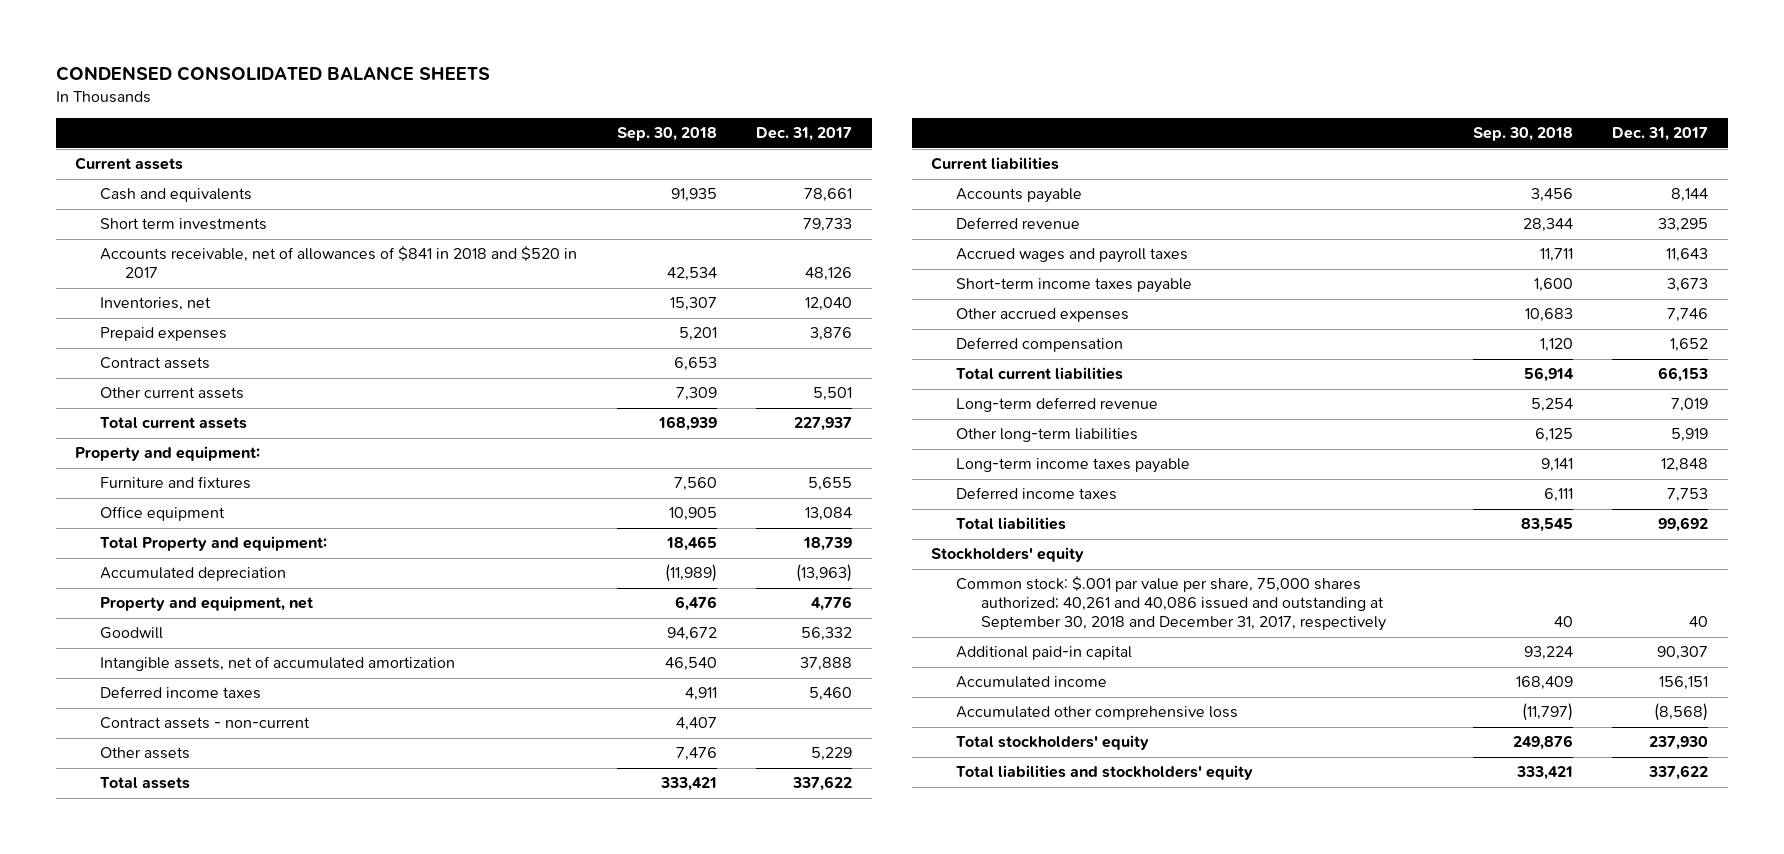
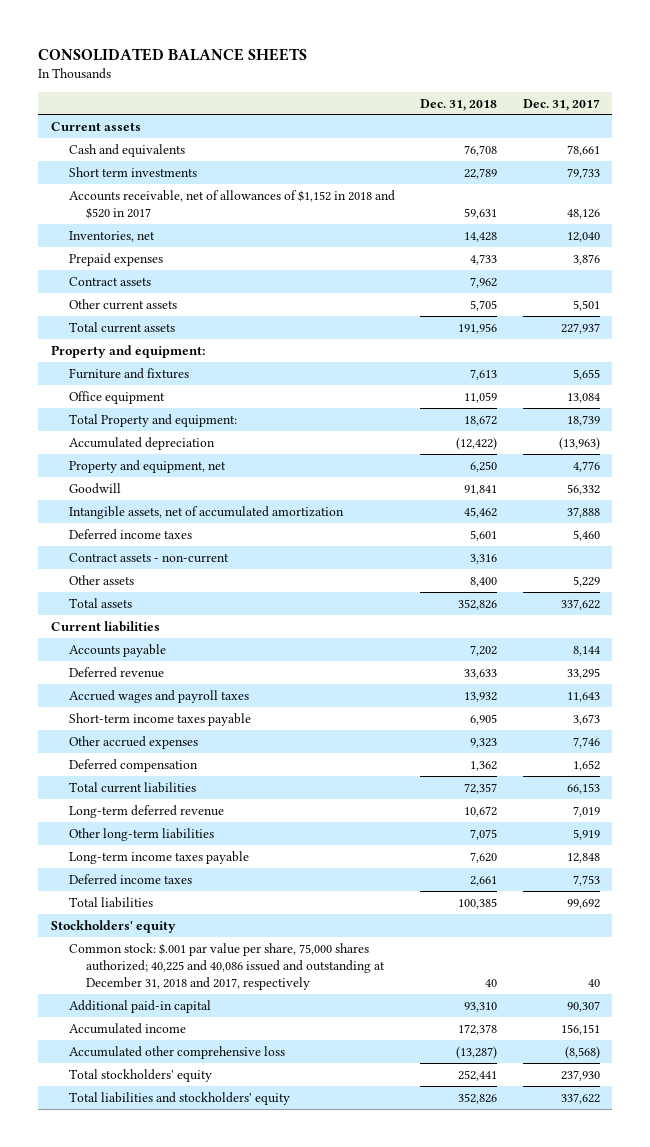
- CONDENSED CONSOLIDATED BALANCE SHEETS
+ CONSOLIDATED BALANCE SHEETS
- | Sep. 30, 2018 | Dec. 31, 2017
+ | Dec. 31, 2018 | Dec. 31, 2017
- Accounts receivable, net of allowances of $841 in 2018 and $520 in 2017 | 42,534 | 48,126
+ Accounts receivable, net of allowances of $1,152 in 2018 and $520 in 2017 | 59,631 | 48,126
- Common stock: $.001 par value per share, 75,000 shares authorized; 40,261 and 40,086 issued and outstanding at September 30, 2018 and December 31, 2017, respectively | 40 | 40
+ Common stock: $.001 par value per share, 75,000 shares authorized; 40,225 and 40,086 issued and outstanding at December 31, 2018 and 2017, respectively | 40 | 40

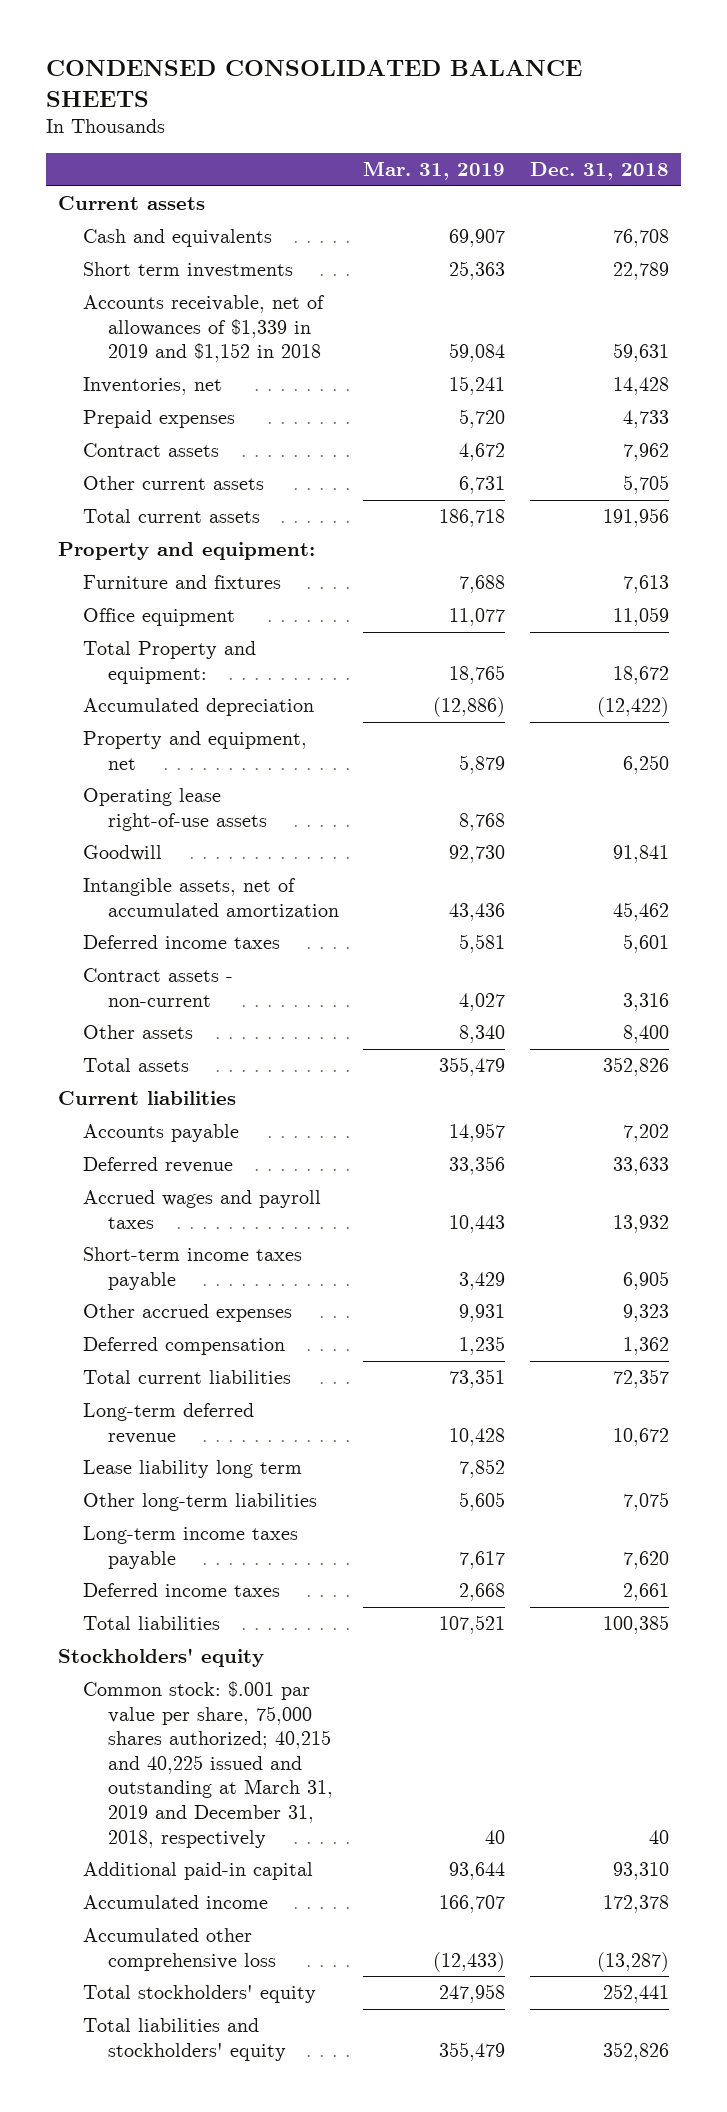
- CONSOLIDATED BALANCE SHEETS
+ CONDENSED CONSOLIDATED BALANCE SHEETS
- | Dec. 31, 2018 | Dec. 31, 2017
+ | Mar. 31, 2019 | Dec. 31, 2018
- Accounts receivable, net of allowances of $1,152 in 2018 and $520 in 2017 | 59,631 | 48,126
+ Accounts receivable, net of allowances of $1,339 in 2019 and $1,152 in 2018 | 59,084 | 59,631
+ Operating lease right-of-use assets | 8,768 |
+ Lease liability long term | 7,852 |
- Common stock: $.001 par value per share, 75,000 shares authorized; 40,225 and 40,086 issued and outstanding at December 31, 2018 and 2017, respectively | 40 | 40
+ Common stock: $.001 par value per share, 75,000 shares authorized; 40,215 and 40,225 issued and outstanding at March 31, 2019 and December 31, 2018, respectively | 40 | 40

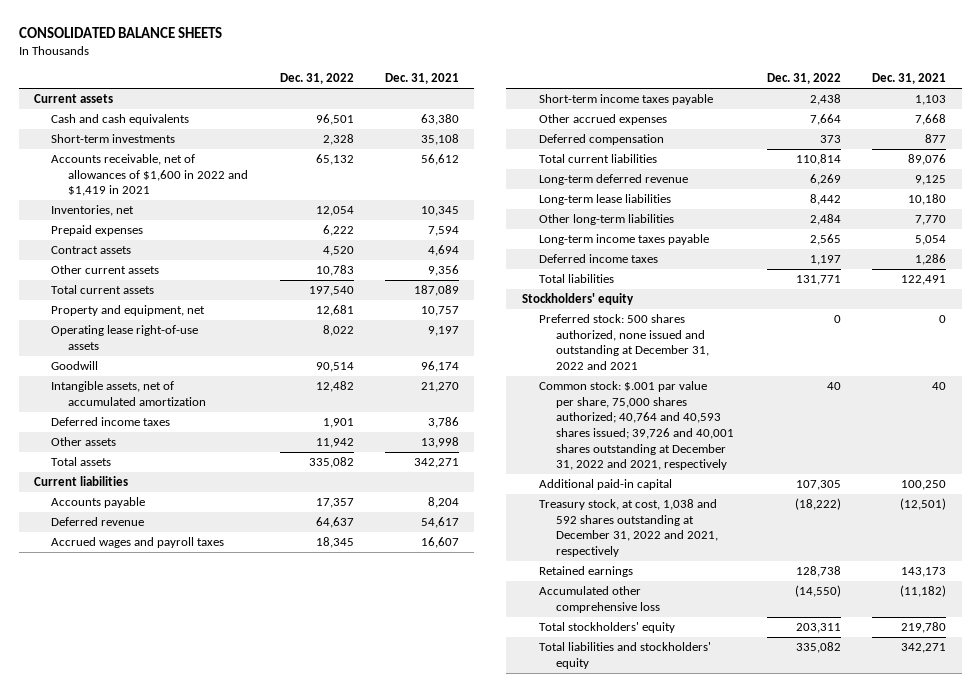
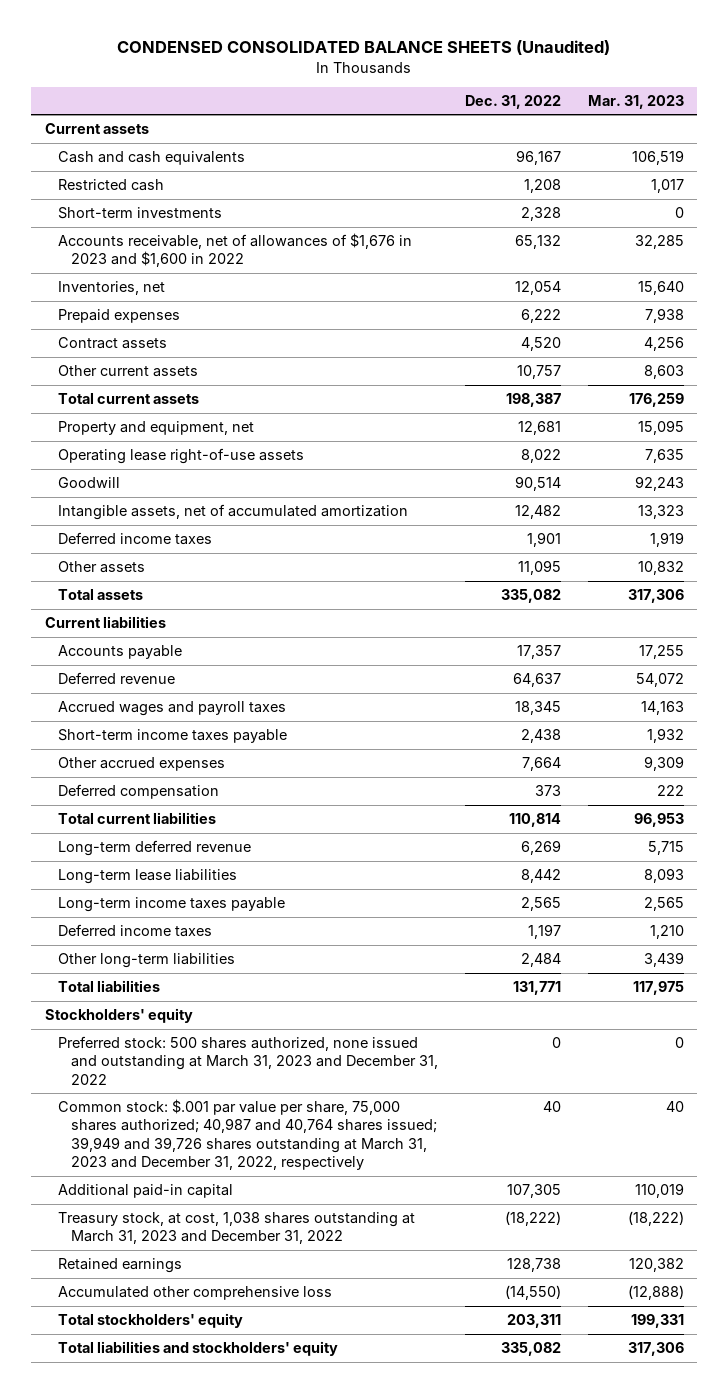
- CONSOLIDATED BALANCE SHEETS
+ CONDENSED CONSOLIDATED BALANCE SHEETS (Unaudited)
- | Dec. 31, 2022 | Dec. 31, 2021
+ | Dec. 31, 2022 | Mar. 31, 2023
- Cash and cash equivalents | 96,501 | 63,380
+ Cash and cash equivalents | 96,167 | 106,519
+ Restricted cash | 1,208 | 1,017
- Accounts receivable, net of allowances of $1,600 in 2022 and $1,419 in 2021 | 65,132 | 56,612
+ Accounts receivable, net of allowances of $1,676 in 2023 and $1,600 in 2022 | 65,132 | 32,285
- Other current assets | 10,783 | 9,356
- Total current assets | 197,540 | 187,089
+ Other current assets | 10,757 | 8,603
+ Total current assets | 198,387 | 176,259
- Other assets | 11,942 | 13,998
+ Other assets | 11,095 | 10,832
moved down: Other long-term liabilities | 2,484 | 3,439
- Preferred stock: 500 shares authorized, none issued and outstanding at December 31, 2022 and 2021 | 0 | 0
- Common stock: $.001 par value per share, 75,000 shares authorized; 40,764 and 40,593 shares issued; 39,726 and 40,001 shares outstanding at December 31, 2022 and 2021, respectively | 40 | 40
+ Preferred stock: 500 shares authorized, none issued and outstanding at March 31, 2023 and December 31, 2022 | 0 | 0
+ Common stock: $.001 par value per share, 75,000 shares authorized; 40,987 and 40,764 shares issued; 39,949 and 39,726 shares outstanding at March 31, 2023 and December 31, 2022, respectively | 40 | 40
- Treasury stock, at cost, 1,038 and 592 shares outstanding at December 31, 2022 and 2021, respectively | (18,222) | (12,501)
+ Treasury stock, at cost, 1,038 shares outstanding at March 31, 2023 and December 31, 2022 | (18,222) | (18,222)

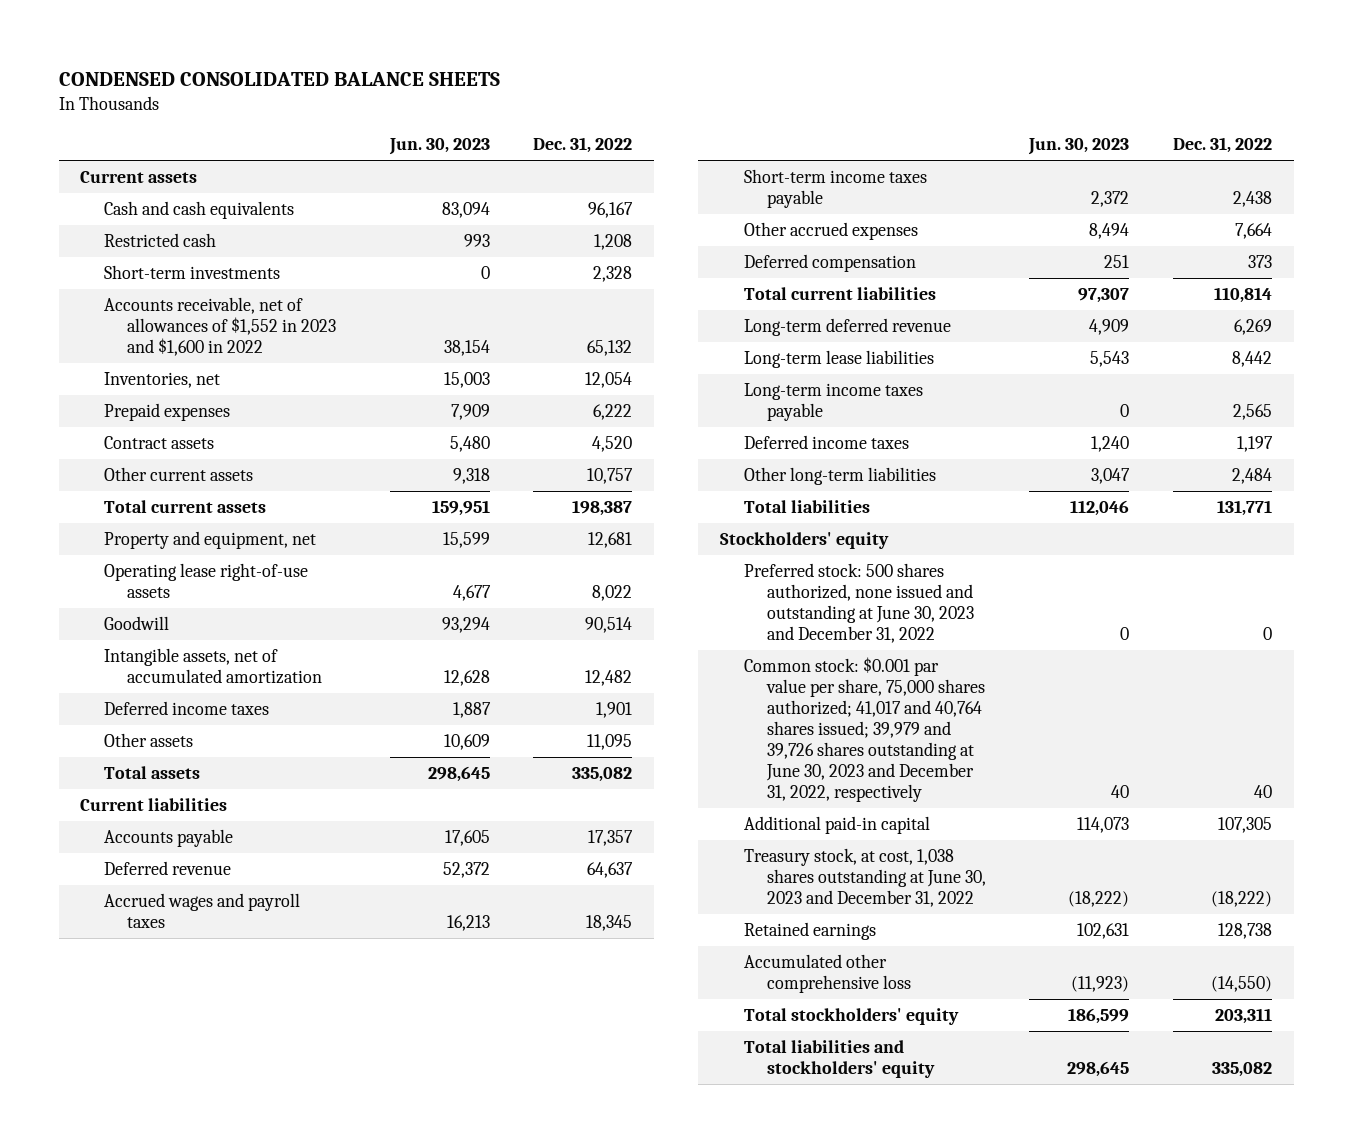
- CONDENSED CONSOLIDATED BALANCE SHEETS (Unaudited)
+ CONDENSED CONSOLIDATED BALANCE SHEETS
- | Dec. 31, 2022 | Mar. 31, 2023
+ | Jun. 30, 2023 | Dec. 31, 2022
- Accounts receivable, net of allowances of $1,676 in 2023 and $1,600 in 2022 | 65,132 | 32,285
+ Accounts receivable, net of allowances of $1,552 in 2023 and $1,600 in 2022 | 38,154 | 65,132
- Preferred stock: 500 shares authorized, none issued and outstanding at March 31, 2023 and December 31, 2022 | 0 | 0
- Common stock: $.001 par value per share, 75,000 shares authorized; 40,987 and 40,764 shares issued; 39,949 and 39,726 shares outstanding at March 31, 2023 and December 31, 2022, respectively | 40 | 40
+ Preferred stock: 500 shares authorized, none issued and outstanding at June 30, 2023 and December 31, 2022 | 0 | 0
+ Common stock: $0.001 par value per share, 75,000 shares authorized; 41,017 and 40,764 shares issued; 39,979 and 39,726 shares outstanding at June 30, 2023 and December 31, 2022, respectively | 40 | 40
- Treasury stock, at cost, 1,038 shares outstanding at March 31, 2023 and December 31, 2022 | (18,222) | (18,222)
+ Treasury stock, at cost, 1,038 shares outstanding at June 30, 2023 and December 31, 2022 | (18,222) | (18,222)

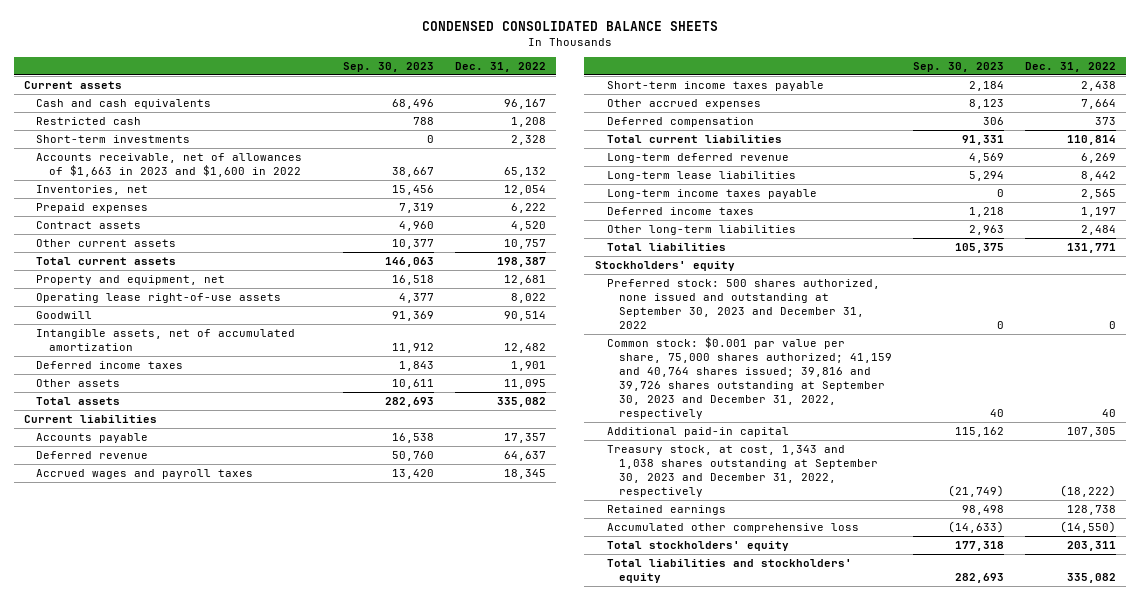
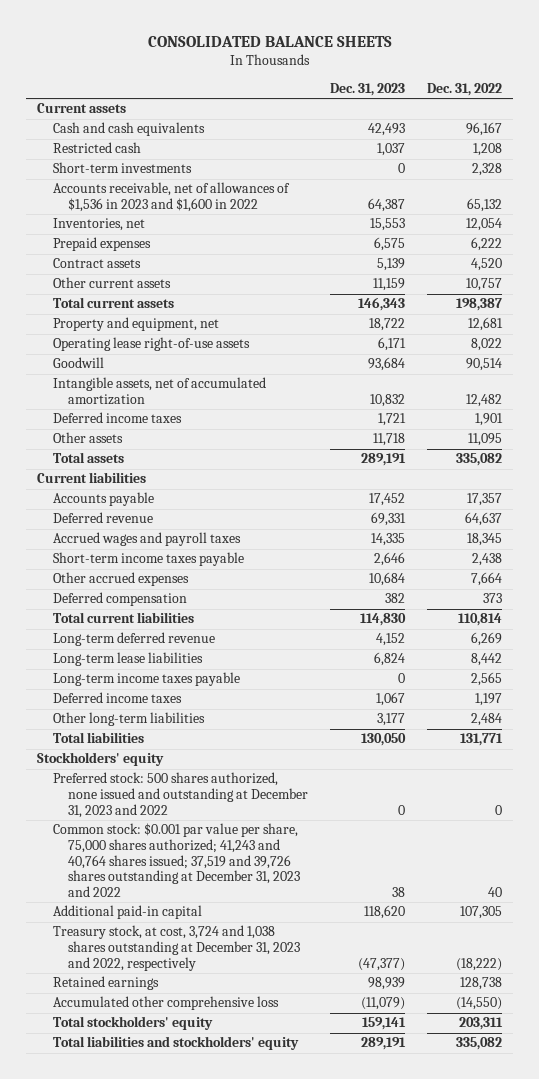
- CONDENSED CONSOLIDATED BALANCE SHEETS
+ CONSOLIDATED BALANCE SHEETS
- | Sep. 30, 2023 | Dec. 31, 2022
+ | Dec. 31, 2023 | Dec. 31, 2022
- Accounts receivable, net of allowances of $1,663 in 2023 and $1,600 in 2022 | 38,667 | 65,132
+ Accounts receivable, net of allowances of $1,536 in 2023 and $1,600 in 2022 | 64,387 | 65,132
- Preferred stock: 500 shares authorized, none issued and outstanding at September 30, 2023 and December 31, 2022 | 0 | 0
- Common stock: $0.001 par value per share, 75,000 shares authorized; 41,159 and 40,764 shares issued; 39,816 and 39,726 shares outstanding at September 30, 2023 and December 31, 2022, respectively | 40 | 40
+ Preferred stock: 500 shares authorized, none issued and outstanding at December 31, 2023 and 2022 | 0 | 0
+ Common stock: $0.001 par value per share, 75,000 shares authorized; 41,243 and 40,764 shares issued; 37,519 and 39,726 shares outstanding at December 31, 2023 and 2022 | 38 | 40
- Treasury stock, at cost, 1,343 and 1,038 shares outstanding at September 30, 2023 and December 31, 2022, respectively | (21,749) | (18,222)
+ Treasury stock, at cost, 3,724 and 1,038 shares outstanding at December 31, 2023 and 2022, respectively | (47,377) | (18,222)

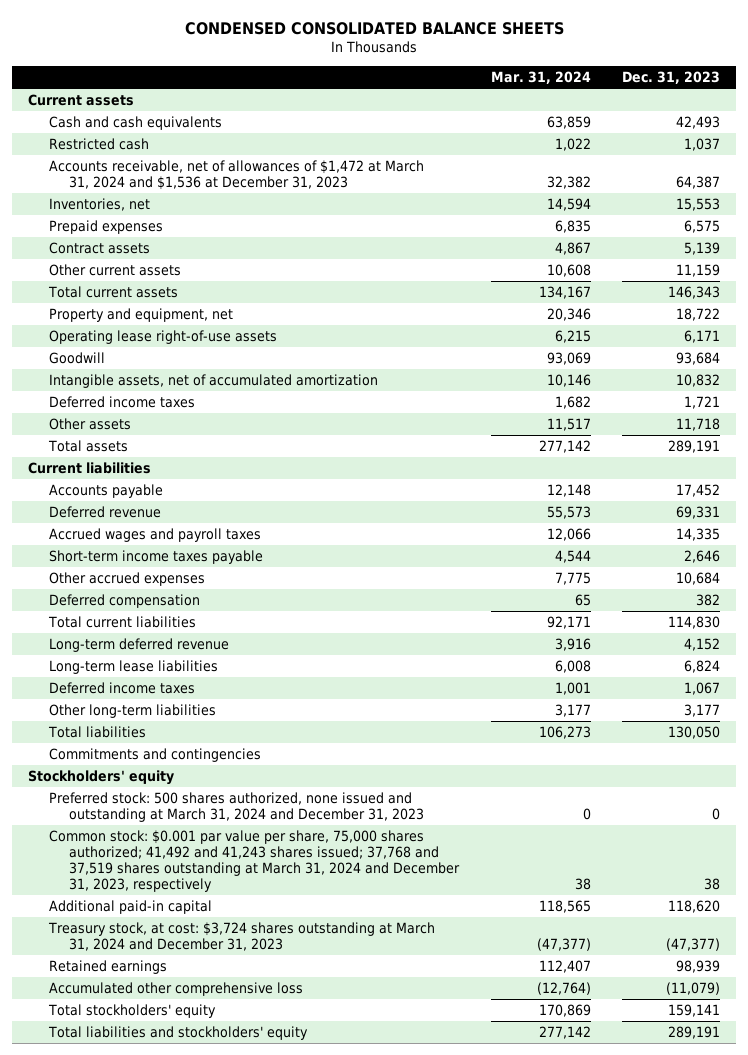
- CONSOLIDATED BALANCE SHEETS
+ CONDENSED CONSOLIDATED BALANCE SHEETS
- | Dec. 31, 2023 | Dec. 31, 2022
+ | Mar. 31, 2024 | Dec. 31, 2023
- Short-term investments | 0 | 2,328
- Accounts receivable, net of allowances of $1,536 in 2023 and $1,600 in 2022 | 64,387 | 65,132
+ Accounts receivable, net of allowances of $1,472 at March 31, 2024 and $1,536 at December 31, 2023 | 32,382 | 64,387
- Long-term income taxes payable | 0 | 2,565
+ Commitments and contingencies
- Preferred stock: 500 shares authorized, none issued and outstanding at December 31, 2023 and 2022 | 0 | 0
- Common stock: $0.001 par value per share, 75,000 shares authorized; 41,243 and 40,764 shares issued; 37,519 and 39,726 shares outstanding at December 31, 2023 and 2022 | 38 | 40
+ Preferred stock: 500 shares authorized, none issued and outstanding at March 31, 2024 and December 31, 2023 | 0 | 0
+ Common stock: $0.001 par value per share, 75,000 shares authorized; 41,492 and 41,243 shares issued; 37,768 and 37,519 shares outstanding at March 31, 2024 and December 31, 2023, respectively | 38 | 38
- Treasury stock, at cost, 3,724 and 1,038 shares outstanding at December 31, 2023 and 2022, respectively | (47,377) | (18,222)
+ Treasury stock, at cost: $3,724 shares outstanding at March 31, 2024 and December 31, 2023 | (47,377) | (47,377)

